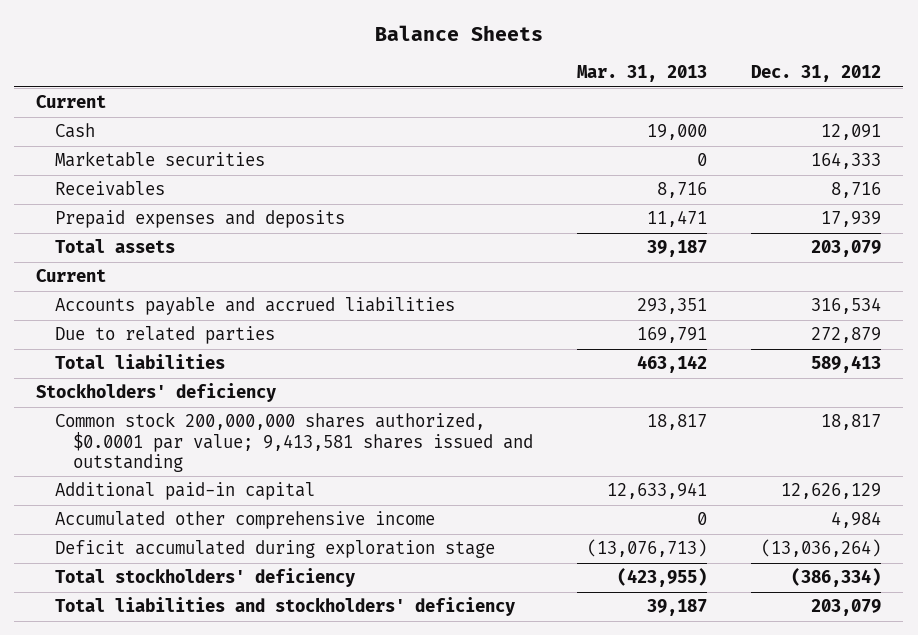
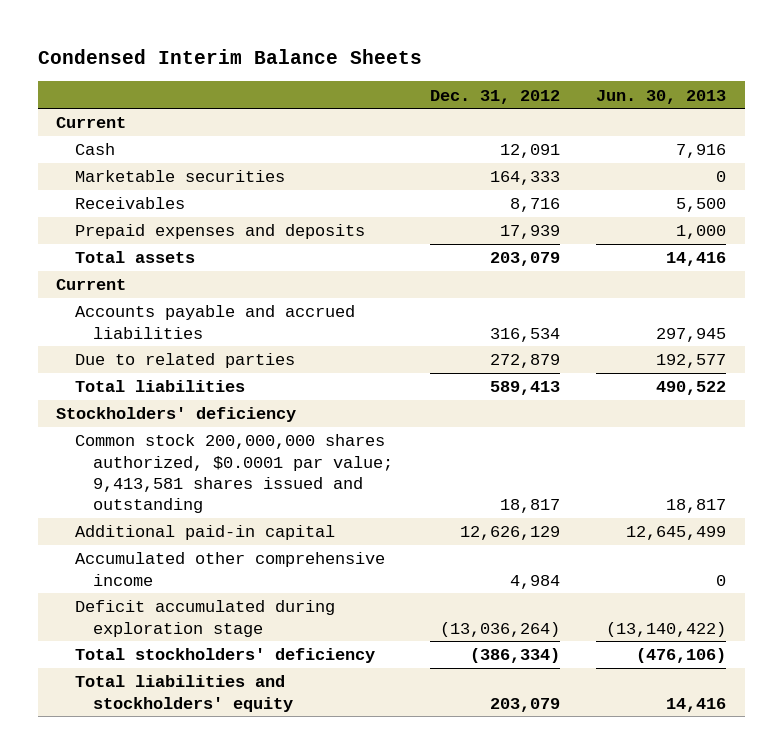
- Balance Sheets
+ Condensed Interim Balance Sheets
- | Mar. 31, 2013 | Dec. 31, 2012
+ | Dec. 31, 2012 | Jun. 30, 2013
- Total liabilities and stockholders' deficiency | 39,187 | 203,079
+ Total liabilities and stockholders' equity | 203,079 | 14,416

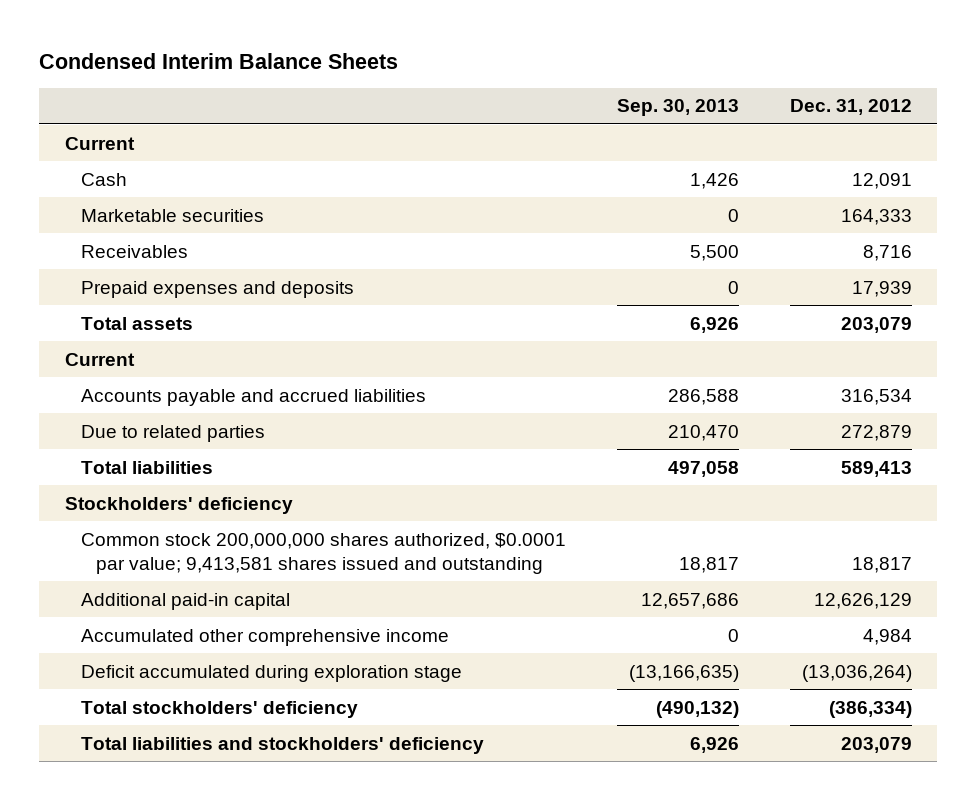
- | Dec. 31, 2012 | Jun. 30, 2013
+ | Sep. 30, 2013 | Dec. 31, 2012
- Total liabilities and stockholders' equity | 203,079 | 14,416
+ Total liabilities and stockholders' deficiency | 6,926 | 203,079

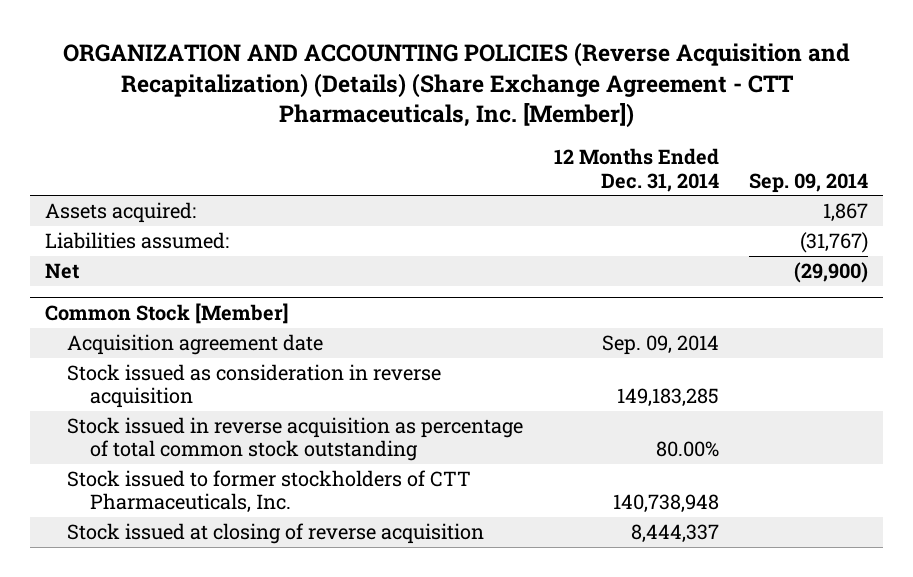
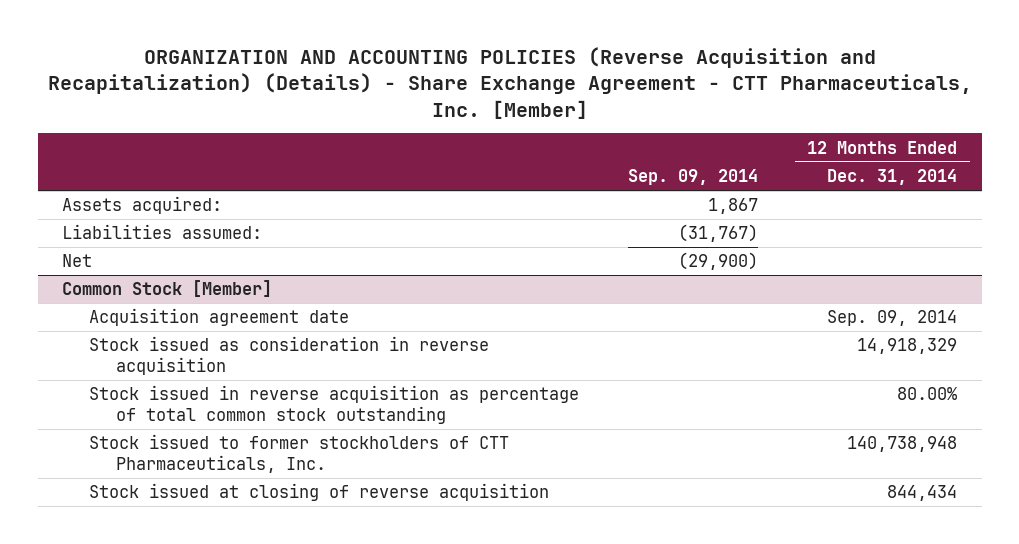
- ORGANIZATION AND ACCOUNTING POLICIES (Reverse Acquisition and Recapitalization) (Details) (Share Exchange Agreement - CTT Pharmaceuticals, Inc. [Member])
+ ORGANIZATION AND ACCOUNTING POLICIES (Reverse Acquisition and Recapitalization) (Details) - Share Exchange Agreement - CTT Pharmaceuticals, Inc. [Member]
- | 12 Months Ended Dec. 31, 2014 | Sep. 09, 2014
+ | Sep. 09, 2014 | 12 Months Ended Dec. 31, 2014
@ Common Stock [Member]
- Stock issued as consideration in reverse acquisition | 149,183,285 |
+ Stock issued as consideration in reverse acquisition | | 14,918,329
- Stock issued at closing of reverse acquisition | 8,444,337 |
+ Stock issued at closing of reverse acquisition | | 844,434

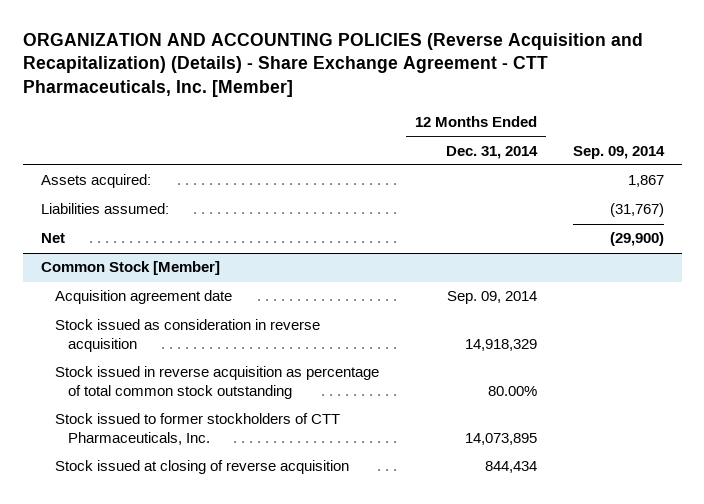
- | Sep. 09, 2014 | 12 Months Ended Dec. 31, 2014
+ | 12 Months Ended Dec. 31, 2014 | Sep. 09, 2014
@ Common Stock [Member]
- Stock issued to former stockholders of CTT Pharmaceuticals, Inc. | | 140,738,948
+ Stock issued to former stockholders of CTT Pharmaceuticals, Inc. | 14,073,895 |

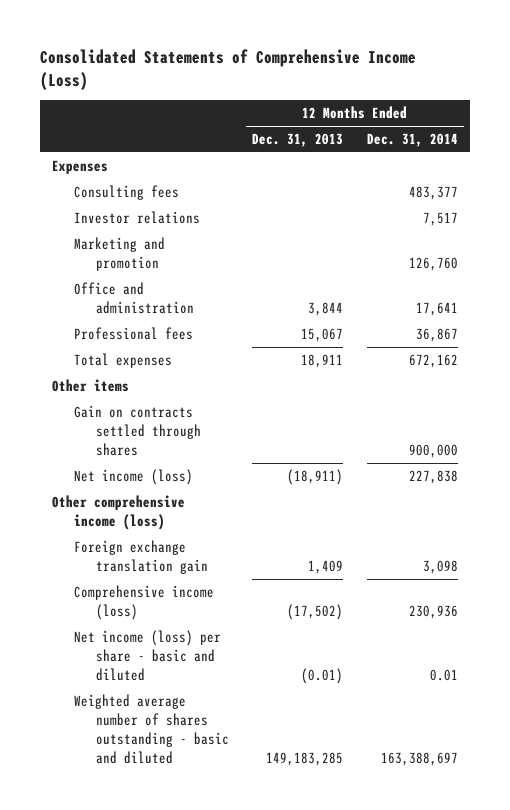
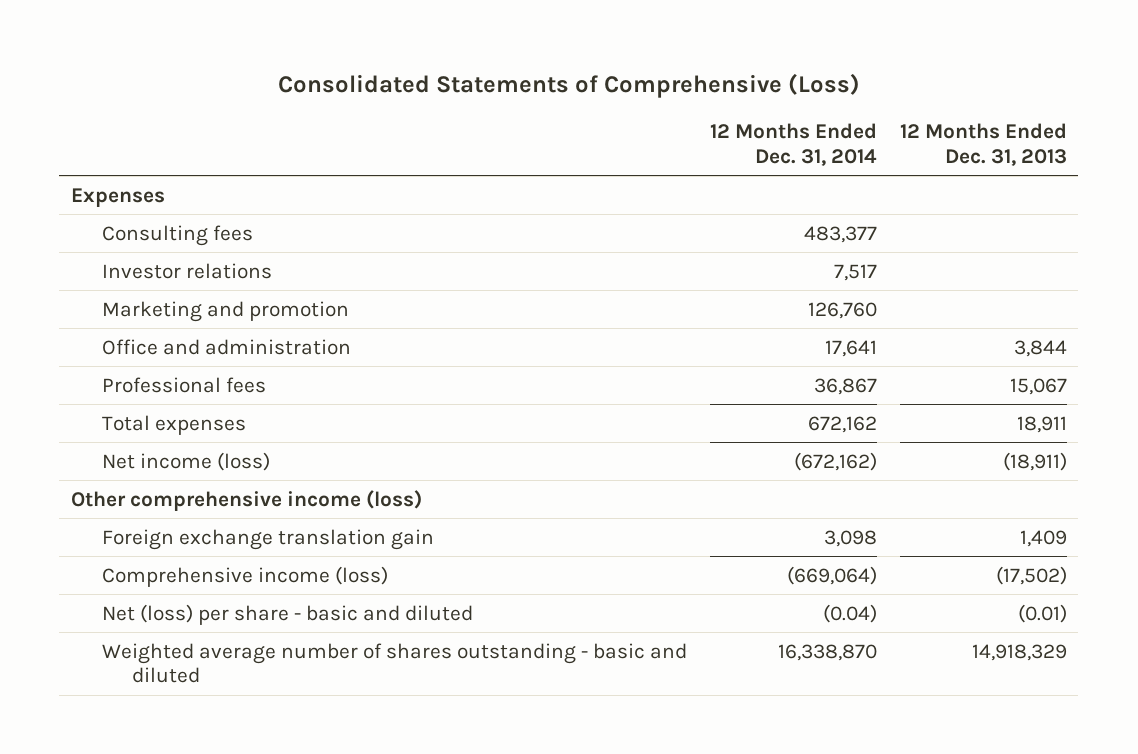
- Consolidated Statements of Comprehensive Income (Loss)
+ Consolidated Statements of Comprehensive (Loss)
- | 12 Months Ended Dec. 31, 2013 | 12 Months Ended Dec. 31, 2014
+ | 12 Months Ended Dec. 31, 2014 | 12 Months Ended Dec. 31, 2013
- Other items
- Gain on contracts settled through shares | | 900,000
- Net income (loss) | (18,911) | 227,838
+ Net income (loss) | (672,162) | (18,911)
- Comprehensive income (loss) | (17,502) | 230,936
- Net income (loss) per share - basic and diluted | (0.01) | 0.01
- Weighted average number of shares outstanding - basic and diluted | 149,183,285 | 163,388,697
+ Comprehensive income (loss) | (669,064) | (17,502)
+ Net (loss) per share - basic and diluted | (0.04) | (0.01)
+ Weighted average number of shares outstanding - basic and diluted | 16,338,870 | 14,918,329

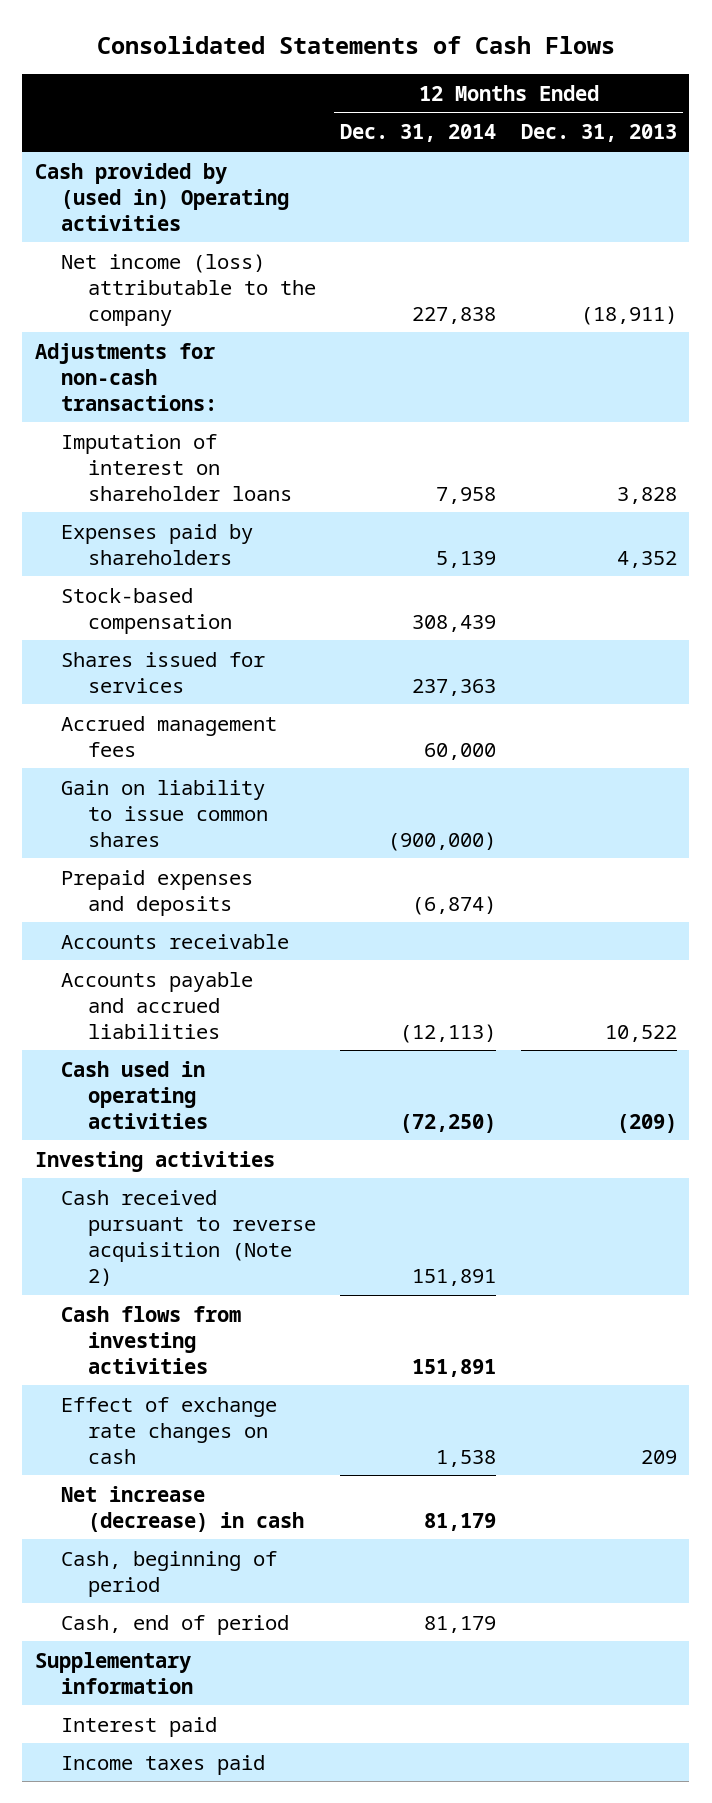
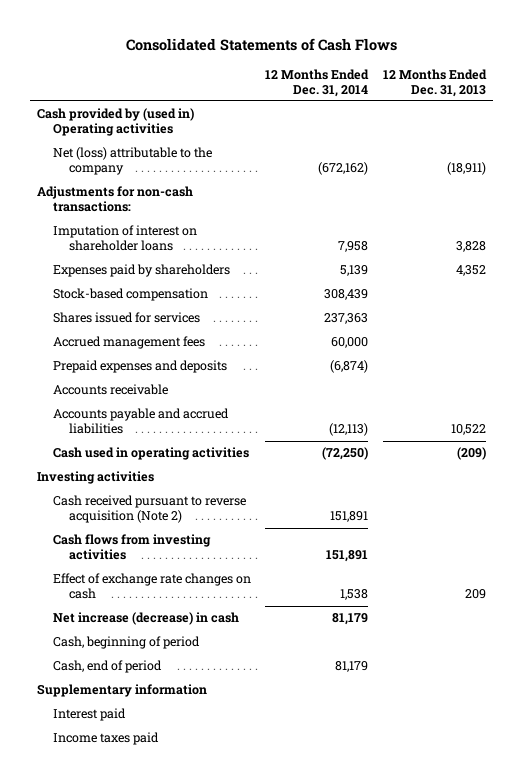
- Net income (loss) attributable to the company | 227,838 | (18,911)
+ Net (loss) attributable to the company | (672,162) | (18,911)
- Gain on liability to issue common shares | (900,000) |

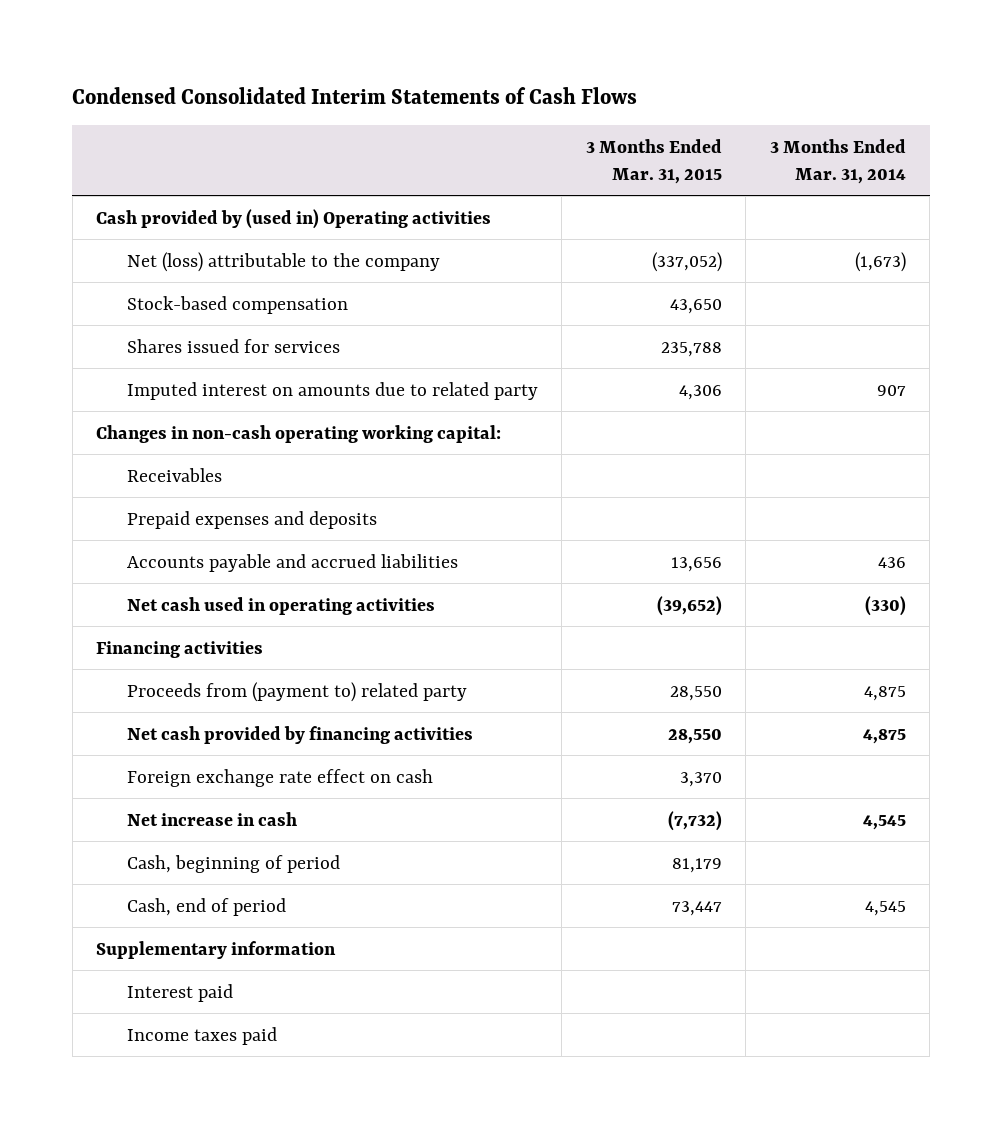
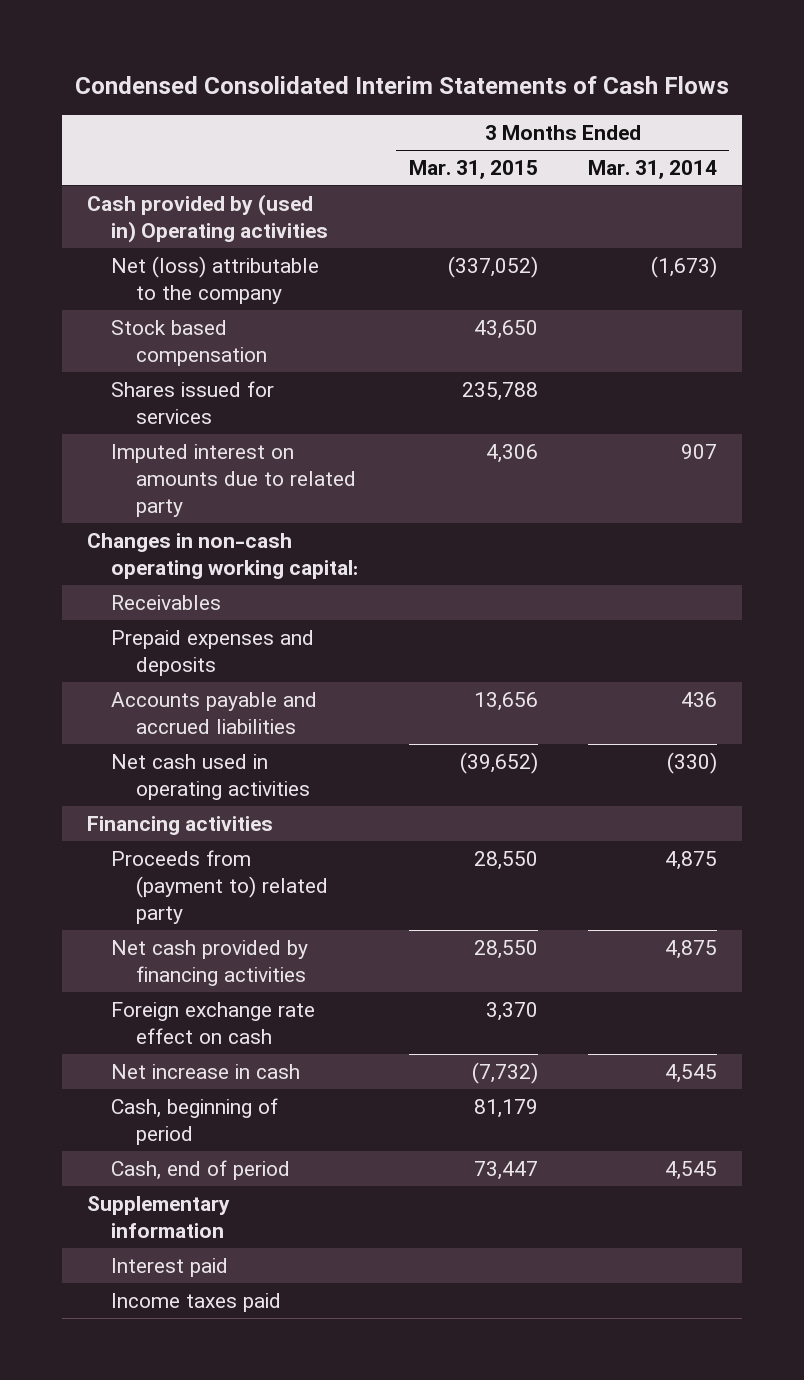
- Stock-based compensation | 43,650 |
+ Stock based compensation | 43,650 |

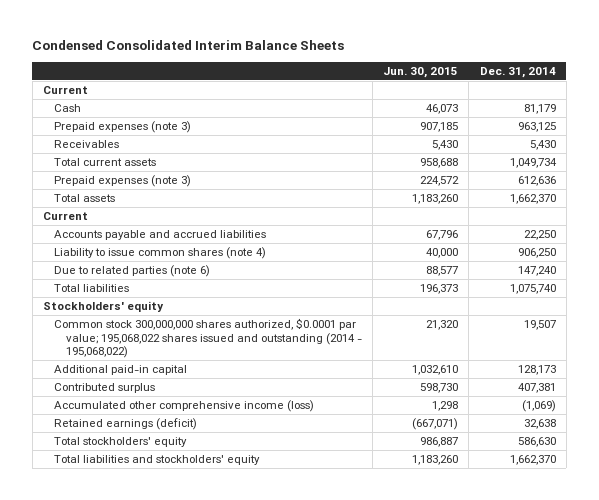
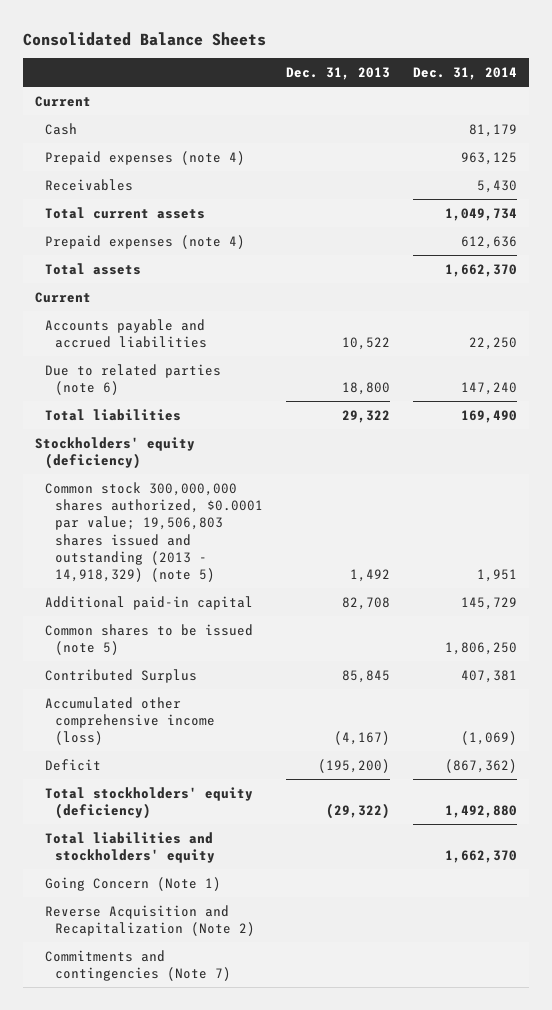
- Condensed Consolidated Interim Balance Sheets
+ Consolidated Balance Sheets
- | Jun. 30, 2015 | Dec. 31, 2014
+ | Dec. 31, 2013 | Dec. 31, 2014
- Prepaid expenses (note 3) | 907,185 | 963,125
+ Prepaid expenses (note 4) | | 963,125
- Prepaid expenses (note 3) | 224,572 | 612,636
+ Prepaid expenses (note 4) | | 612,636
- Liability to issue common shares (note 4) | 40,000 | 906,250
- Total liabilities | 196,373 | 1,075,740
- Stockholders' equity
- Common stock 300,000,000 shares authorized, $0.0001 par value; 195,068,022 shares issued and outstanding (2014 - 195,068,022) | 21,320 | 19,507
- Additional paid-in capital | 1,032,610 | 128,173
- Contributed surplus | 598,730 | 407,381
+ Total liabilities | 29,322 | 169,490
+ Stockholders' equity (deficiency)
+ Common stock 300,000,000 shares authorized, $0.0001 par value; 19,506,803 shares issued and outstanding (2013 - 14,918,329) (note 5) | 1,492 | 1,951
+ Additional paid-in capital | 82,708 | 145,729
+ Common shares to be issued (note 5) | | 1,806,250
+ Contributed Surplus | 85,845 | 407,381
- Retained earnings (deficit) | (667,071) | 32,638
- Total stockholders' equity | 986,887 | 586,630
+ Deficit | (195,200) | (867,362)
+ Total stockholders' equity (deficiency) | (29,322) | 1,492,880
+ Going Concern (Note 1)
+ Reverse Acquisition and Recapitalization (Note 2)
+ Commitments and contingencies (Note 7)

